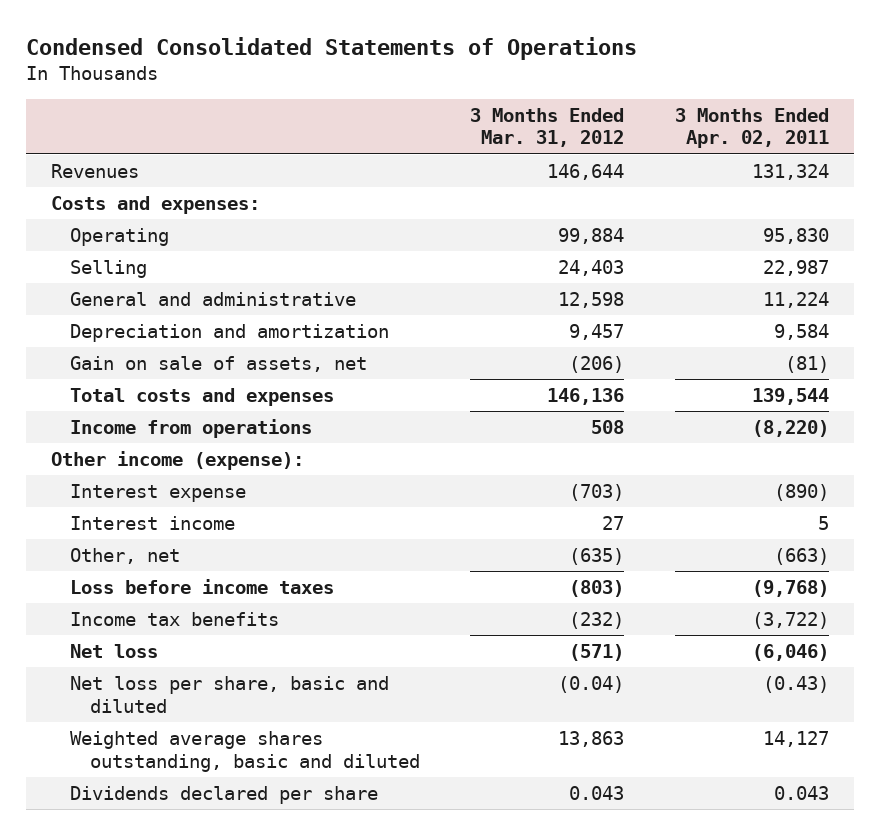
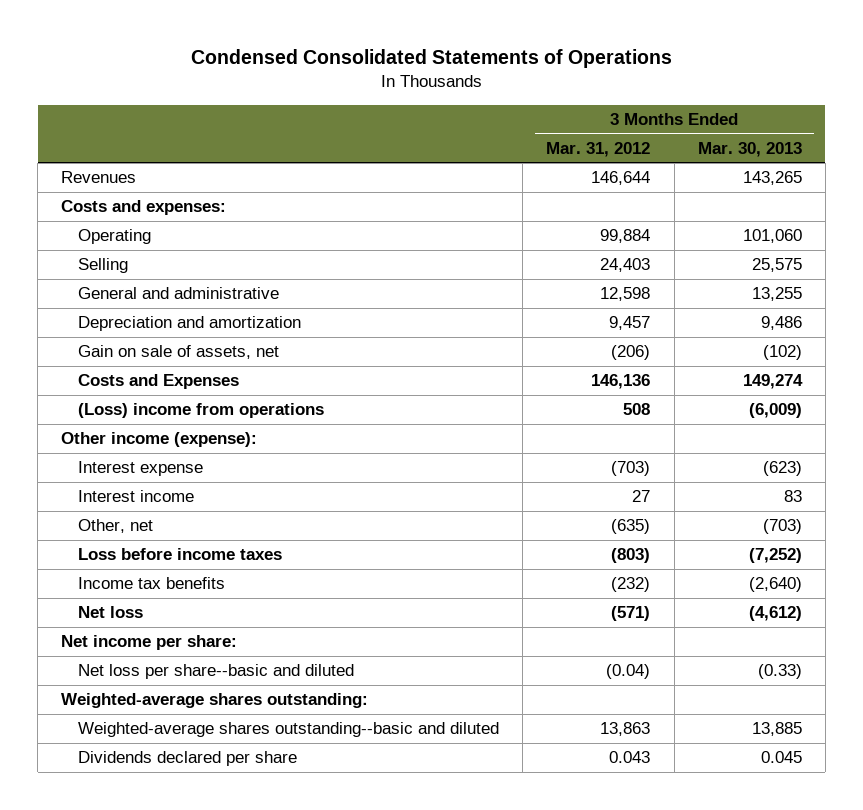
- | 3 Months Ended Mar. 31, 2012 | 3 Months Ended Apr. 02, 2011
+ | 3 Months Ended Mar. 31, 2012 | 3 Months Ended Mar. 30, 2013
- Total costs and expenses | 146,136 | 139,544
- Income from operations | 508 | (8,220)
+ Costs and Expenses | 146,136 | 149,274
+ (Loss) income from operations | 508 | (6,009)
- Net loss per share, basic and diluted | (0.04) | (0.43)
- Weighted average shares outstanding, basic and diluted | 13,863 | 14,127
+ Net income per share:
+ Net loss per share--basic and diluted | (0.04) | (0.33)
+ Weighted-average shares outstanding:
+ Weighted-average shares outstanding--basic and diluted | 13,863 | 13,885

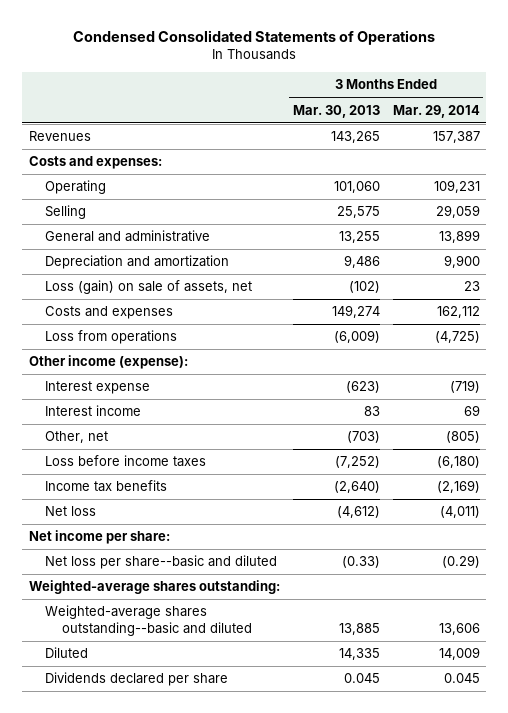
- | 3 Months Ended Mar. 31, 2012 | 3 Months Ended Mar. 30, 2013
+ | 3 Months Ended Mar. 30, 2013 | 3 Months Ended Mar. 29, 2014
- Gain on sale of assets, net | (206) | (102)
- Costs and Expenses | 146,136 | 149,274
- (Loss) income from operations | 508 | (6,009)
+ Loss (gain) on sale of assets, net | (102) | 23
+ Costs and expenses | 149,274 | 162,112
+ Loss from operations | (6,009) | (4,725)
+ Diluted | 14,335 | 14,009

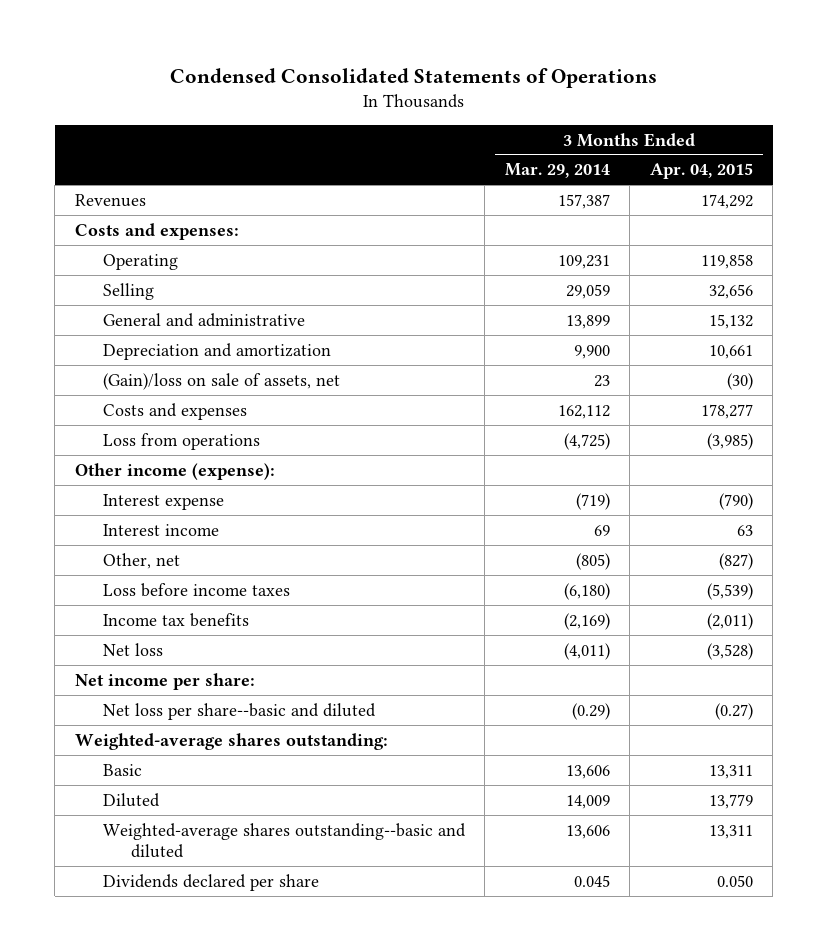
- | 3 Months Ended Mar. 30, 2013 | 3 Months Ended Mar. 29, 2014
+ | 3 Months Ended Mar. 29, 2014 | 3 Months Ended Apr. 04, 2015
- Loss (gain) on sale of assets, net | (102) | 23
+ (Gain)/loss on sale of assets, net | 23 | (30)
+ Basic | 13,606 | 13,311
moved down: Weighted-average shares outstanding--basic and diluted | 13,606 | 13,311

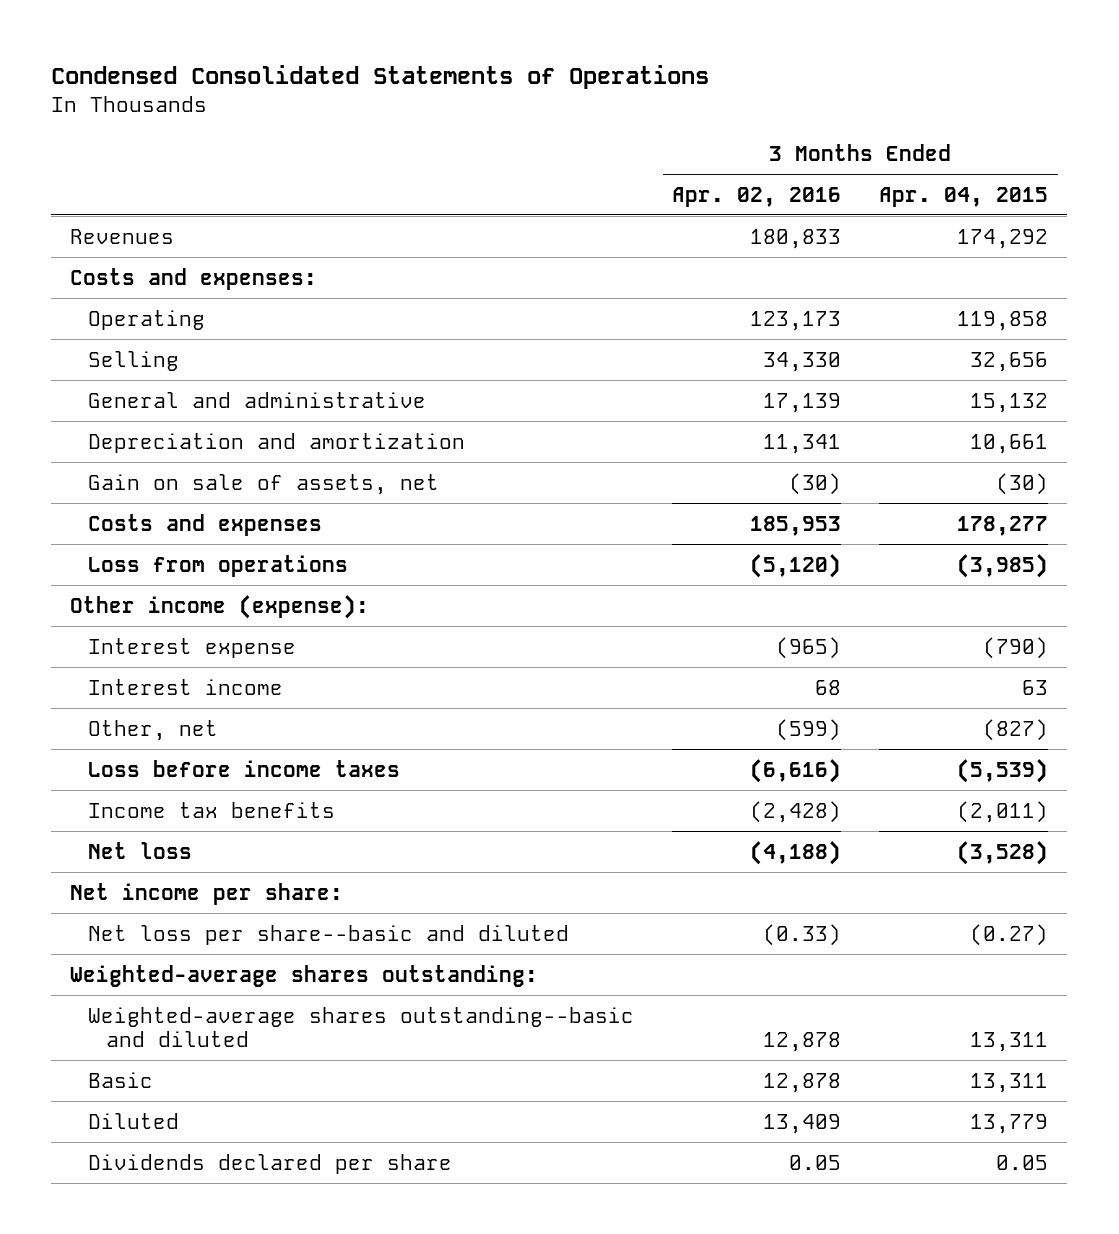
- | 3 Months Ended Mar. 29, 2014 | 3 Months Ended Apr. 04, 2015
+ | 3 Months Ended Apr. 02, 2016 | 3 Months Ended Apr. 04, 2015
- (Gain)/loss on sale of assets, net | 23 | (30)
+ Gain on sale of assets, net | (30) | (30)
moved up: Weighted-average shares outstanding--basic and diluted | 12,878 | 13,311
- Dividends declared per share | 0.045 | 0.050
+ Dividends declared per share | 0.05 | 0.05

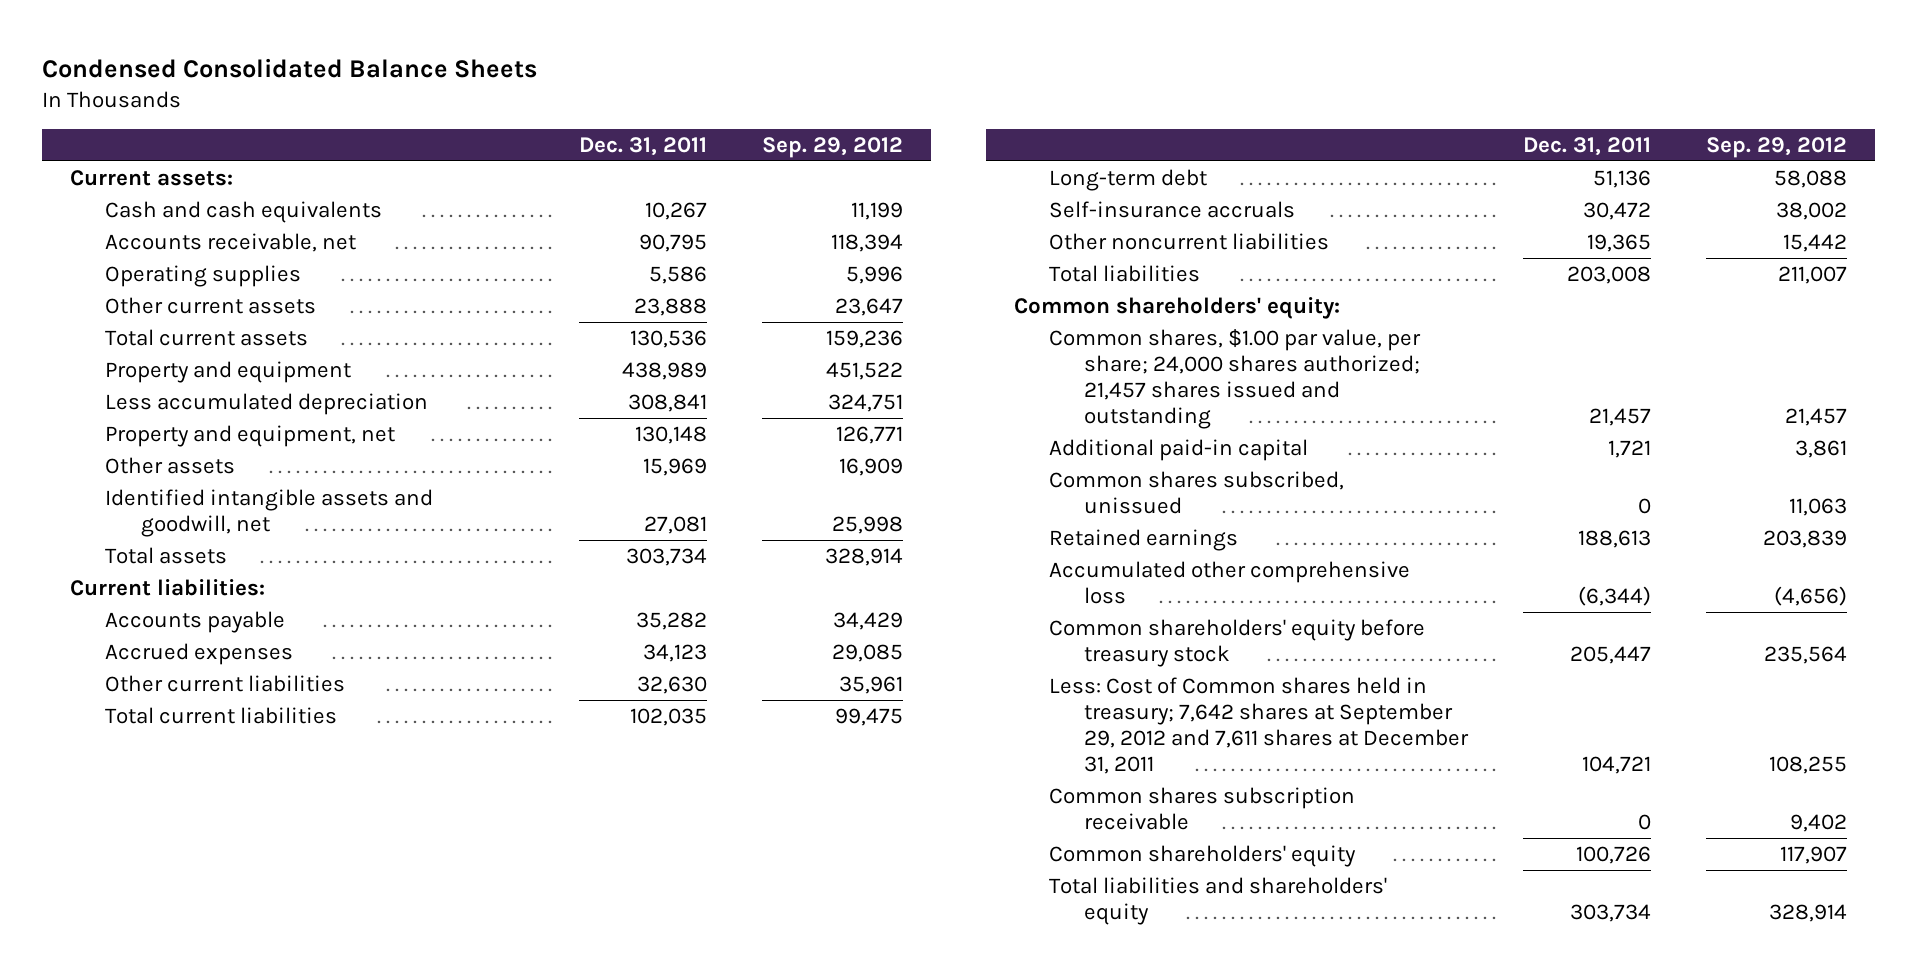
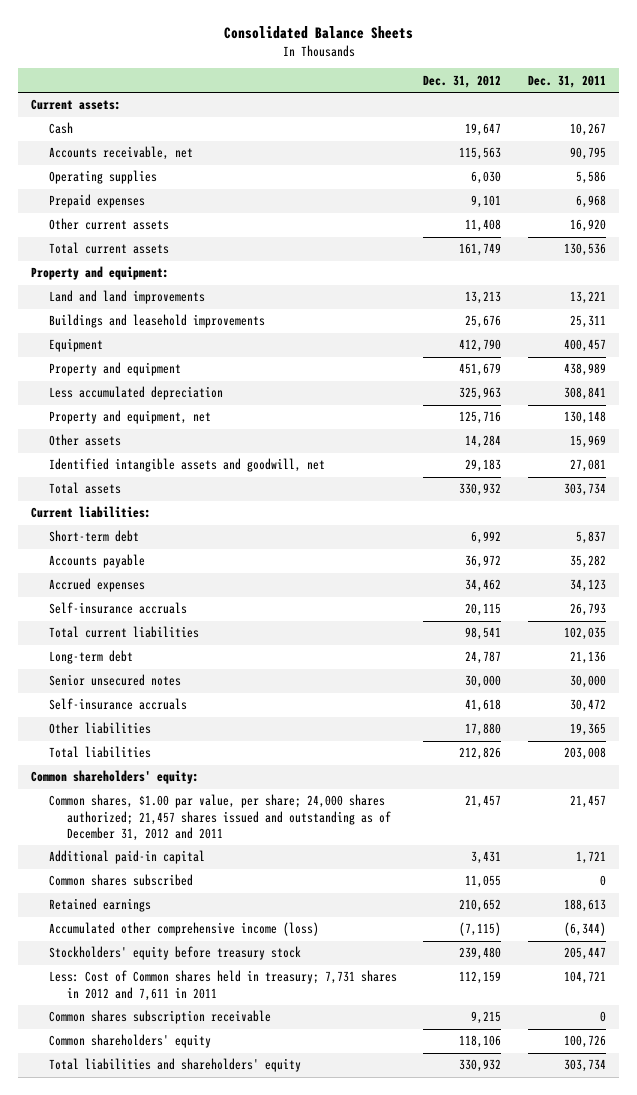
- Condensed Consolidated Balance Sheets
+ Consolidated Balance Sheets
- | Dec. 31, 2011 | Sep. 29, 2012
+ | Dec. 31, 2012 | Dec. 31, 2011
- Cash and cash equivalents | 10,267 | 11,199
+ Cash | 19,647 | 10,267
- Other current assets | 23,888 | 23,647
+ Prepaid expenses | 9,101 | 6,968
+ Other current assets | 11,408 | 16,920
+ Property and equipment:
+ Land and land improvements | 13,213 | 13,221
+ Buildings and leasehold improvements | 25,676 | 25,311
+ Equipment | 412,790 | 400,457
+ Short-term debt | 6,992 | 5,837
- Other current liabilities | 32,630 | 35,961
+ Self-insurance accruals | 20,115 | 26,793
- Long-term debt | 51,136 | 58,088
+ Long-term debt | 24,787 | 21,136
+ Senior unsecured notes | 30,000 | 30,000
- Other noncurrent liabilities | 19,365 | 15,442
+ Other liabilities | 17,880 | 19,365
- Common shares, $1.00 par value, per share; 24,000 shares authorized; 21,457 shares issued and outstanding | 21,457 | 21,457
+ Common shares, $1.00 par value, per share; 24,000 shares authorized; 21,457 shares issued and outstanding as of December 31, 2012 and 2011 | 21,457 | 21,457
- Common shares subscribed, unissued | 0 | 11,063
+ Common shares subscribed | 11,055 | 0
- Accumulated other comprehensive loss | (6,344) | (4,656)
- Common shareholders' equity before treasury stock | 205,447 | 235,564
- Less: Cost of Common shares held in treasury; 7,642 shares at September 29, 2012 and 7,611 shares at December 31, 2011 | 104,721 | 108,255
+ Accumulated other comprehensive income (loss) | (7,115) | (6,344)
+ Stockholders' equity before treasury stock | 239,480 | 205,447
+ Less: Cost of Common shares held in treasury; 7,731 shares in 2012 and 7,611 in 2011 | 112,159 | 104,721

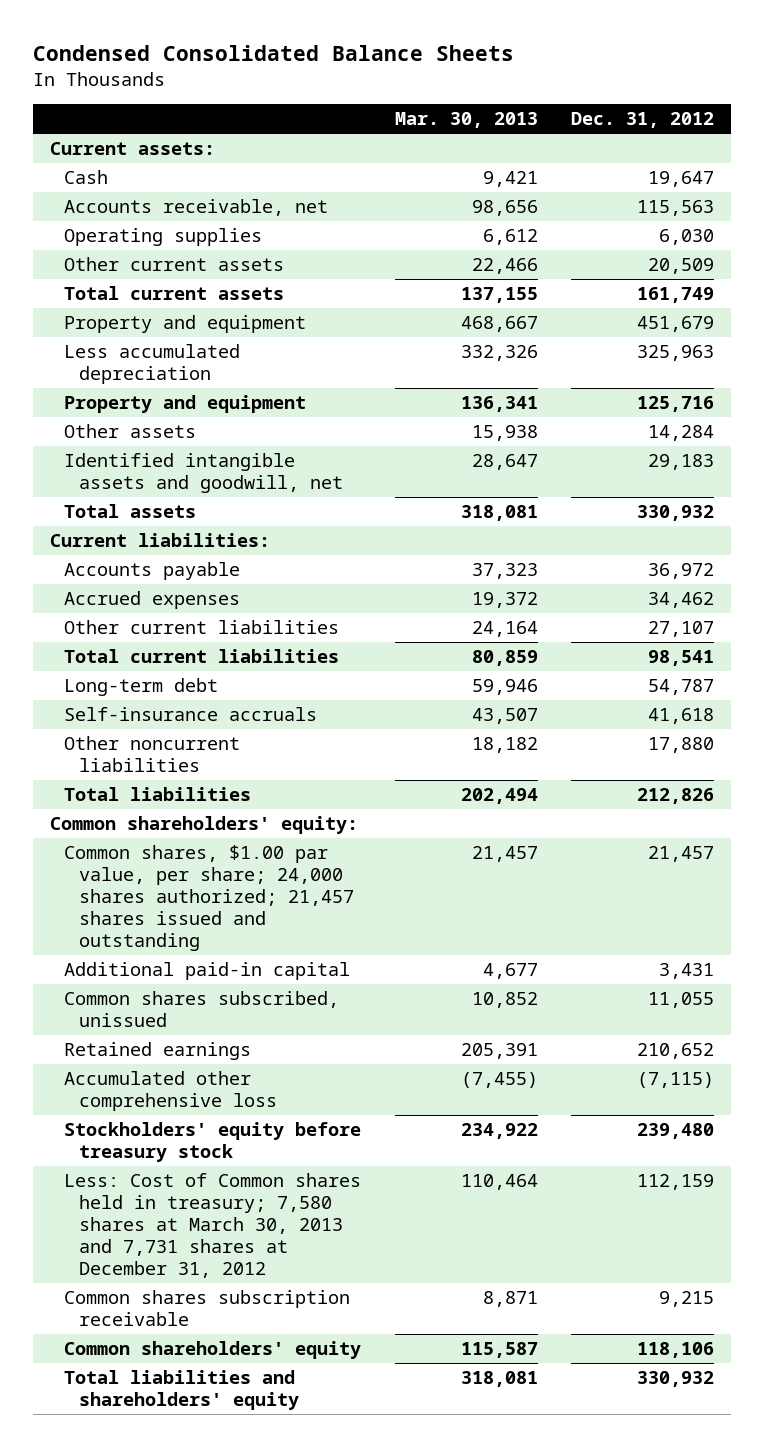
- Consolidated Balance Sheets
+ Condensed Consolidated Balance Sheets
- | Dec. 31, 2012 | Dec. 31, 2011
+ | Mar. 30, 2013 | Dec. 31, 2012
- Prepaid expenses | 9,101 | 6,968
- Other current assets | 11,408 | 16,920
+ Other current assets | 22,466 | 20,509
- Property and equipment:
- Land and land improvements | 13,213 | 13,221
- Buildings and leasehold improvements | 25,676 | 25,311
- Equipment | 412,790 | 400,457
- Property and equipment, net | 125,716 | 130,148
+ Property and equipment | 136,341 | 125,716
- Short-term debt | 6,992 | 5,837
- Self-insurance accruals | 20,115 | 26,793
+ Other current liabilities | 24,164 | 27,107
- Long-term debt | 24,787 | 21,136
- Senior unsecured notes | 30,000 | 30,000
+ Long-term debt | 59,946 | 54,787
- Other liabilities | 17,880 | 19,365
+ Other noncurrent liabilities | 18,182 | 17,880
- Common shares, $1.00 par value, per share; 24,000 shares authorized; 21,457 shares issued and outstanding as of December 31, 2012 and 2011 | 21,457 | 21,457
+ Common shares, $1.00 par value, per share; 24,000 shares authorized; 21,457 shares issued and outstanding | 21,457 | 21,457
- Common shares subscribed | 11,055 | 0
+ Common shares subscribed, unissued | 10,852 | 11,055
- Accumulated other comprehensive income (loss) | (7,115) | (6,344)
+ Accumulated other comprehensive loss | (7,455) | (7,115)
- Less: Cost of Common shares held in treasury; 7,731 shares in 2012 and 7,611 in 2011 | 112,159 | 104,721
+ Less: Cost of Common shares held in treasury; 7,580 shares at March 30, 2013 and 7,731 shares at December 31, 2012 | 110,464 | 112,159

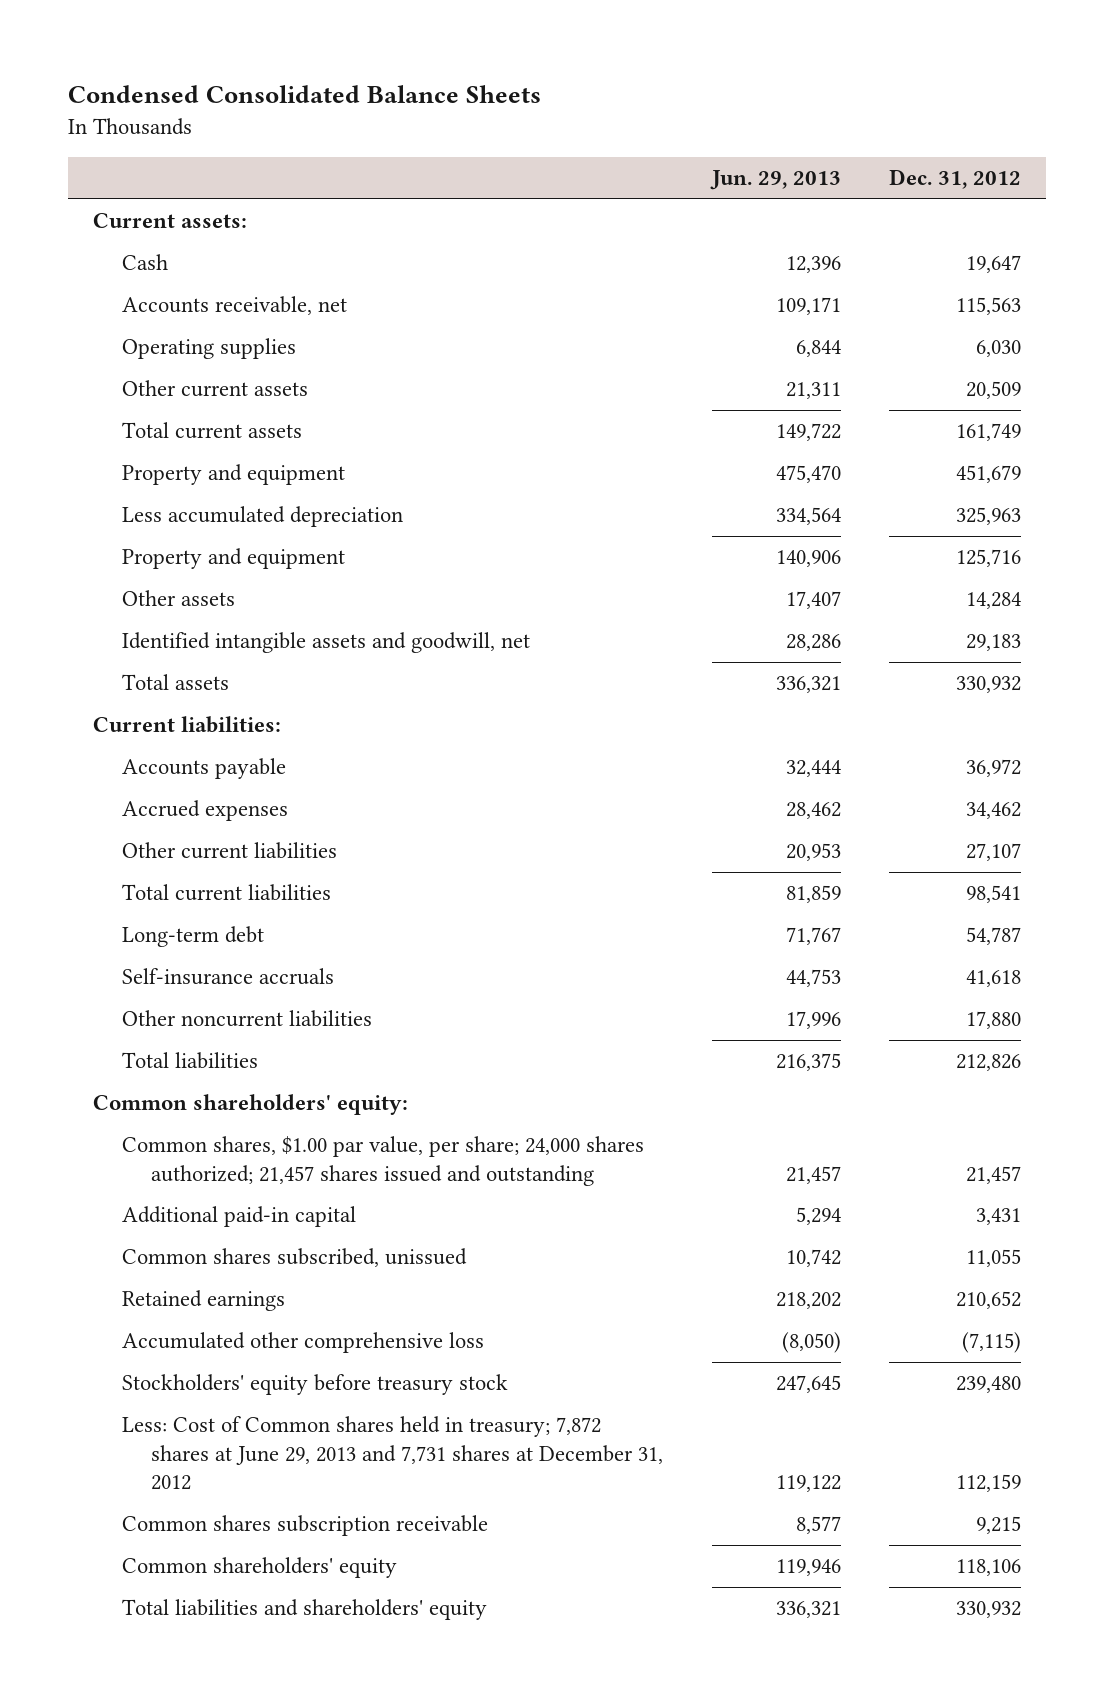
- | Mar. 30, 2013 | Dec. 31, 2012
+ | Jun. 29, 2013 | Dec. 31, 2012
- Less: Cost of Common shares held in treasury; 7,580 shares at March 30, 2013 and 7,731 shares at December 31, 2012 | 110,464 | 112,159
+ Less: Cost of Common shares held in treasury; 7,872 shares at June 29, 2013 and 7,731 shares at December 31, 2012 | 119,122 | 112,159

